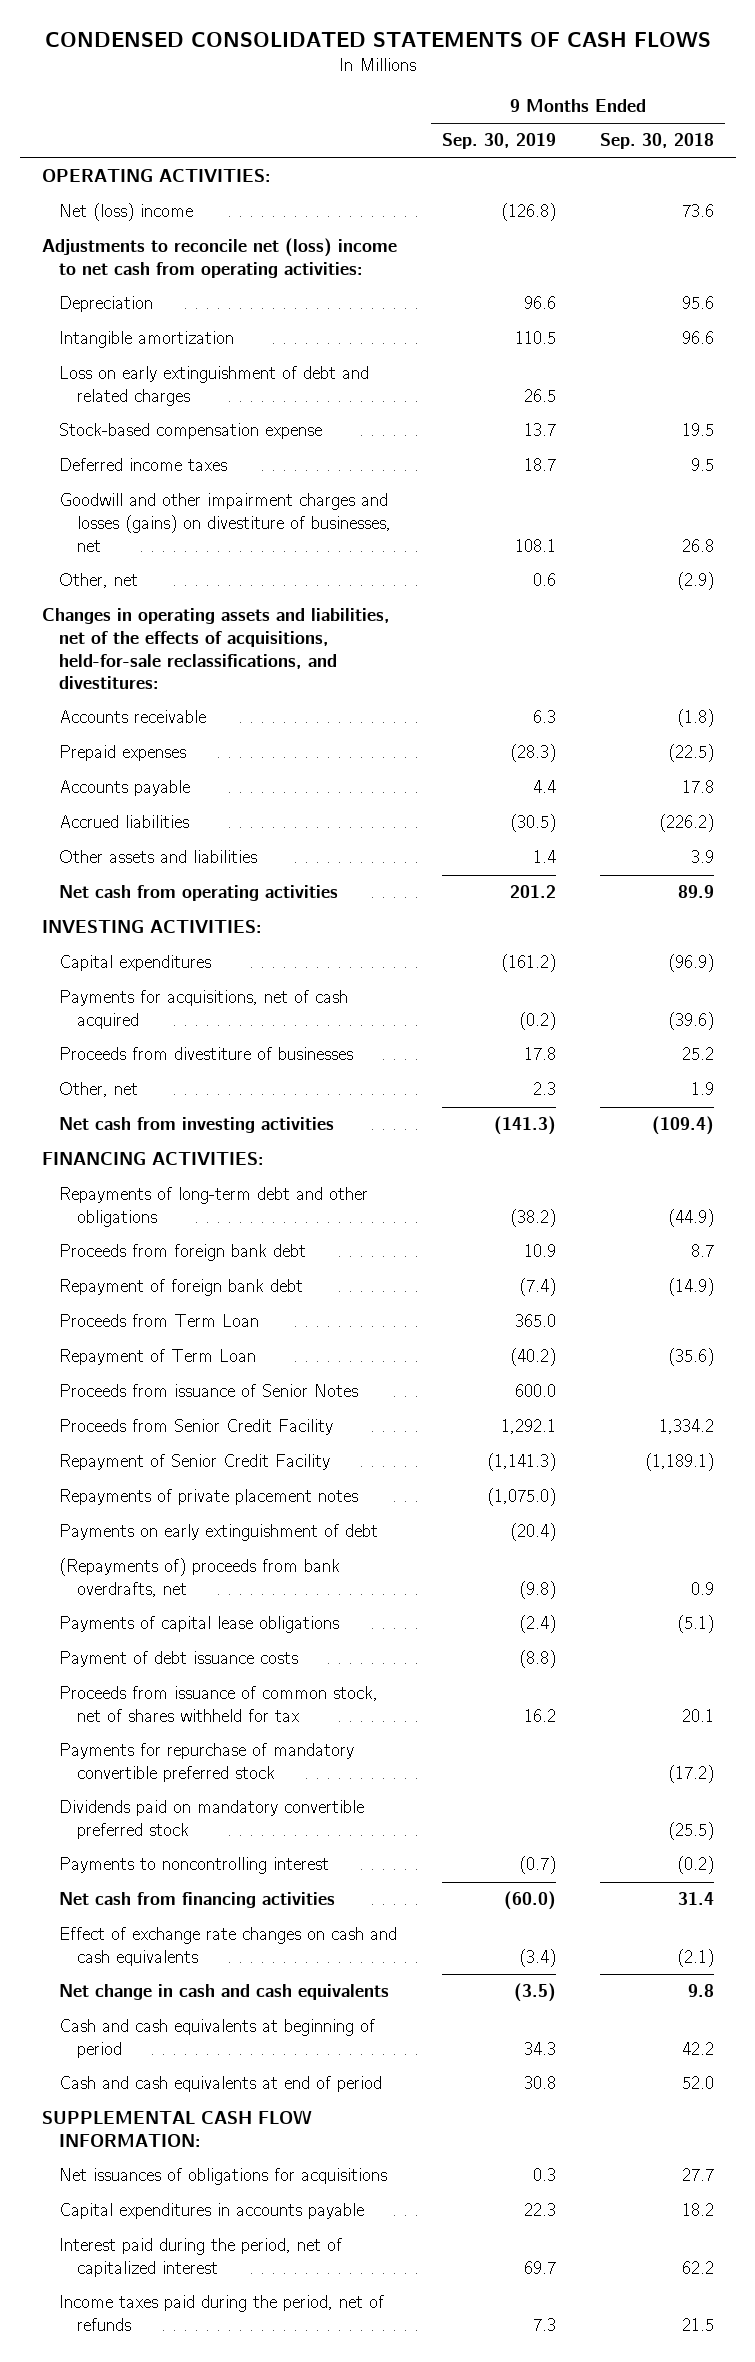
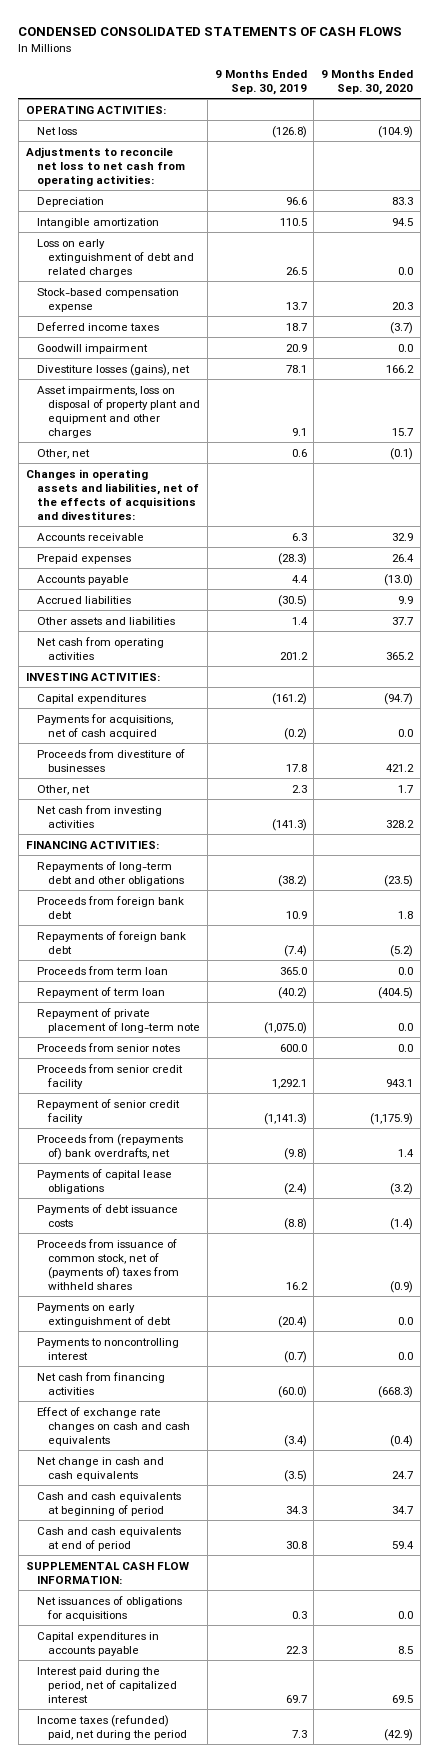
- | 9 Months Ended Sep. 30, 2019 | 9 Months Ended Sep. 30, 2018
+ | 9 Months Ended Sep. 30, 2019 | 9 Months Ended Sep. 30, 2020
- Net (loss) income | (126.8) | 73.6
- Adjustments to reconcile net (loss) income to net cash from operating activities:
+ Net loss | (126.8) | (104.9)
+ Adjustments to reconcile net loss to net cash from operating activities:
- Goodwill and other impairment charges and losses (gains) on divestiture of businesses, net | 108.1 | 26.8
+ Goodwill impairment | 20.9 | 0.0
+ Divestiture losses (gains), net | 78.1 | 166.2
+ Asset impairments, loss on disposal of property plant and equipment and other charges | 9.1 | 15.7
- Changes in operating assets and liabilities, net of the effects of acquisitions, held-for-sale reclassifications, and divestitures:
+ Changes in operating assets and liabilities, net of the effects of acquisitions and divestitures:
- Repayment of foreign bank debt | (7.4) | (14.9)
- Proceeds from Term Loan | 365.0 |
- Repayment of Term Loan | (40.2) | (35.6)
- Proceeds from issuance of Senior Notes | 600.0 |
- Proceeds from Senior Credit Facility | 1,292.1 | 1,334.2
- Repayment of Senior Credit Facility | (1,141.3) | (1,189.1)
- Repayments of private placement notes | (1,075.0) |
- (Repayments of) proceeds from bank overdrafts, net | (9.8) | 0.9
+ Repayments of foreign bank debt | (7.4) | (5.2)
+ Proceeds from term loan | 365.0 | 0.0
+ Repayment of term loan | (40.2) | (404.5)
+ Repayment of private placement of long-term note | (1,075.0) | 0.0
+ Proceeds from senior notes | 600.0 | 0.0
+ Proceeds from senior credit facility | 1,292.1 | 943.1
+ Repayment of senior credit facility | (1,141.3) | (1,175.9)
+ Proceeds from (repayments of) bank overdrafts, net | (9.8) | 1.4
- Payment of debt issuance costs | (8.8) |
- Proceeds from issuance of common stock, net of shares withheld for tax | 16.2 | 20.1
- Payments for repurchase of mandatory convertible preferred stock | | (17.2)
- Dividends paid on mandatory convertible preferred stock | | (25.5)
+ Payments of debt issuance costs | (8.8) | (1.4)
+ Proceeds from issuance of common stock, net of (payments of) taxes from withheld shares | 16.2 | (0.9)
moved down: Payments on early extinguishment of debt | (20.4) | 0.0
- Income taxes paid during the period, net of refunds | 7.3 | 21.5
+ Income taxes (refunded) paid, net during the period | 7.3 | (42.9)

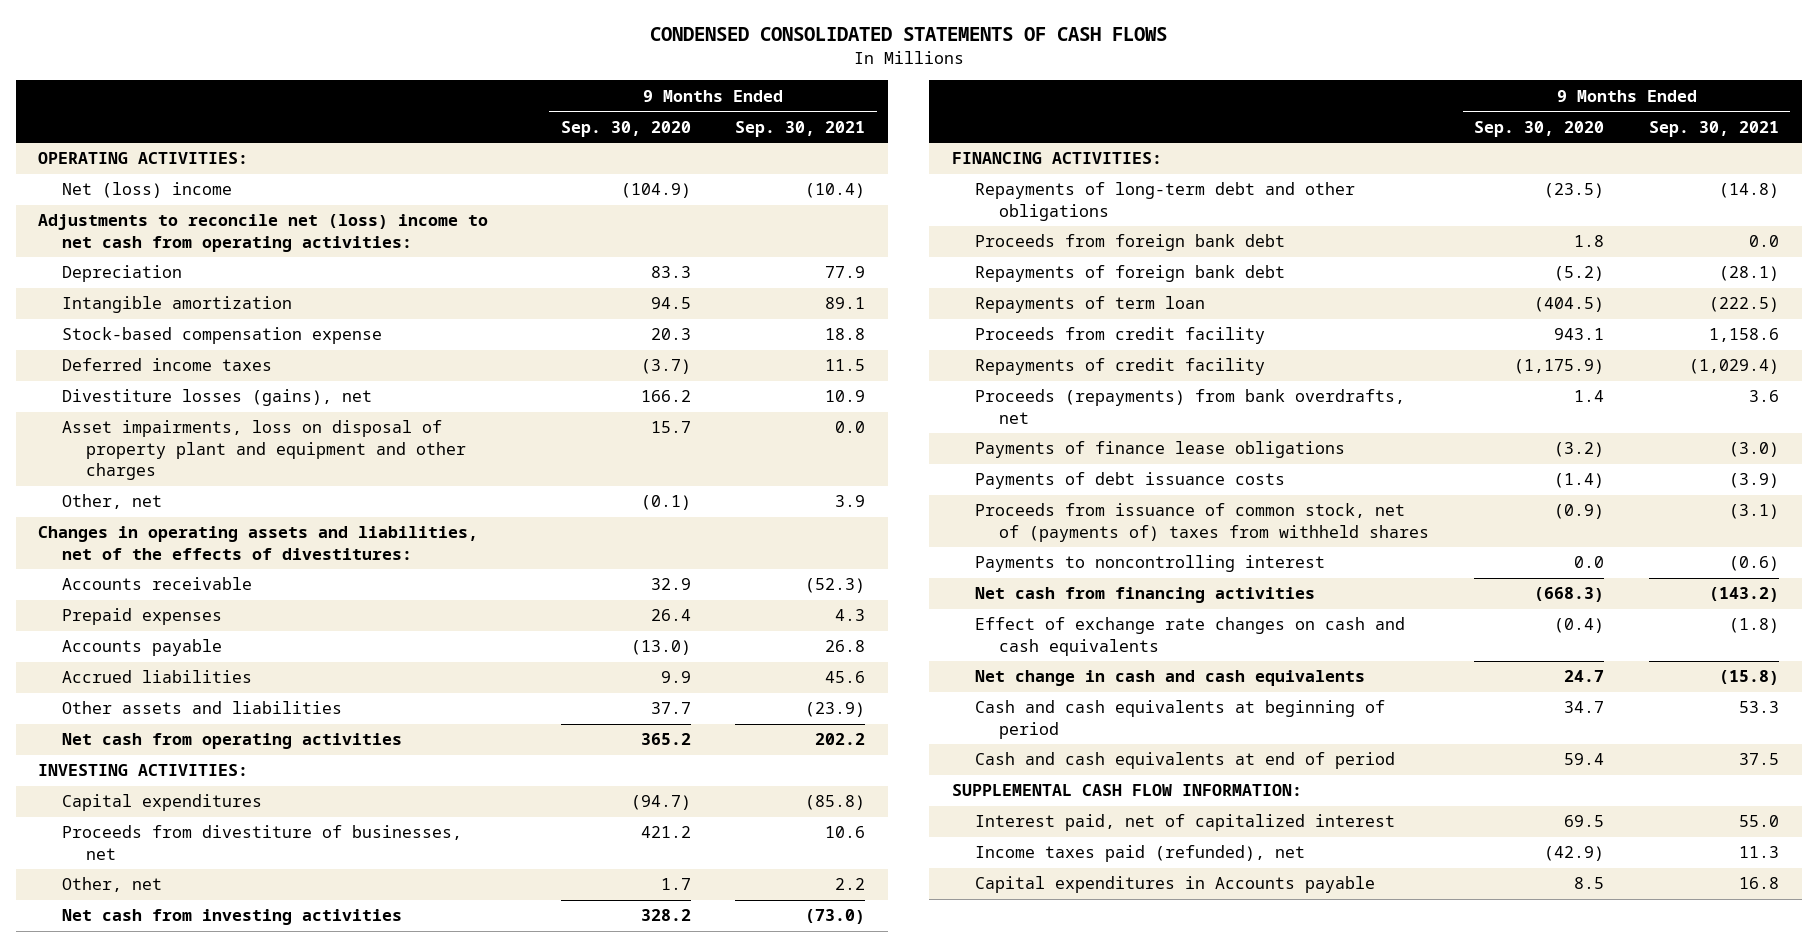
- | 9 Months Ended Sep. 30, 2019 | 9 Months Ended Sep. 30, 2020
+ | 9 Months Ended Sep. 30, 2020 | 9 Months Ended Sep. 30, 2021
- Net loss | (126.8) | (104.9)
- Adjustments to reconcile net loss to net cash from operating activities:
+ Net (loss) income | (104.9) | (10.4)
+ Adjustments to reconcile net (loss) income to net cash from operating activities:
- Loss on early extinguishment of debt and related charges | 26.5 | 0.0
- Goodwill impairment | 20.9 | 0.0
- Changes in operating assets and liabilities, net of the effects of acquisitions and divestitures:
+ Changes in operating assets and liabilities, net of the effects of divestitures:
- Payments for acquisitions, net of cash acquired | (0.2) | 0.0
- Proceeds from divestiture of businesses | 17.8 | 421.2
+ Proceeds from divestiture of businesses, net | 421.2 | 10.6
- Proceeds from term loan | 365.0 | 0.0
- Repayment of term loan | (40.2) | (404.5)
- Repayment of private placement of long-term note | (1,075.0) | 0.0
- Proceeds from senior notes | 600.0 | 0.0
- Proceeds from senior credit facility | 1,292.1 | 943.1
- Repayment of senior credit facility | (1,141.3) | (1,175.9)
- Proceeds from (repayments of) bank overdrafts, net | (9.8) | 1.4
- Payments of capital lease obligations | (2.4) | (3.2)
+ Repayments of term loan | (404.5) | (222.5)
+ Proceeds from credit facility | 943.1 | 1,158.6
+ Repayments of credit facility | (1,175.9) | (1,029.4)
+ Proceeds (repayments) from bank overdrafts, net | 1.4 | 3.6
+ Payments of finance lease obligations | (3.2) | (3.0)
- Payments on early extinguishment of debt | (20.4) | 0.0
- Net issuances of obligations for acquisitions | 0.3 | 0.0
- Capital expenditures in accounts payable | 22.3 | 8.5
- Interest paid during the period, net of capitalized interest | 69.7 | 69.5
- Income taxes (refunded) paid, net during the period | 7.3 | (42.9)
+ Interest paid, net of capitalized interest | 69.5 | 55.0
+ Income taxes paid (refunded), net | (42.9) | 11.3
+ Capital expenditures in Accounts payable | 8.5 | 16.8

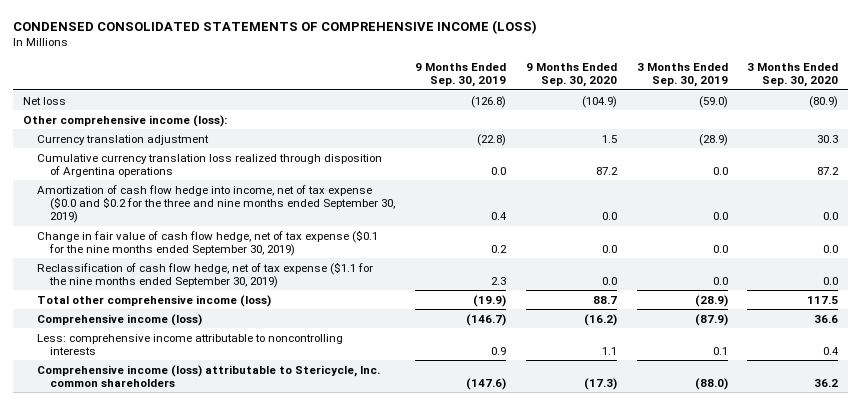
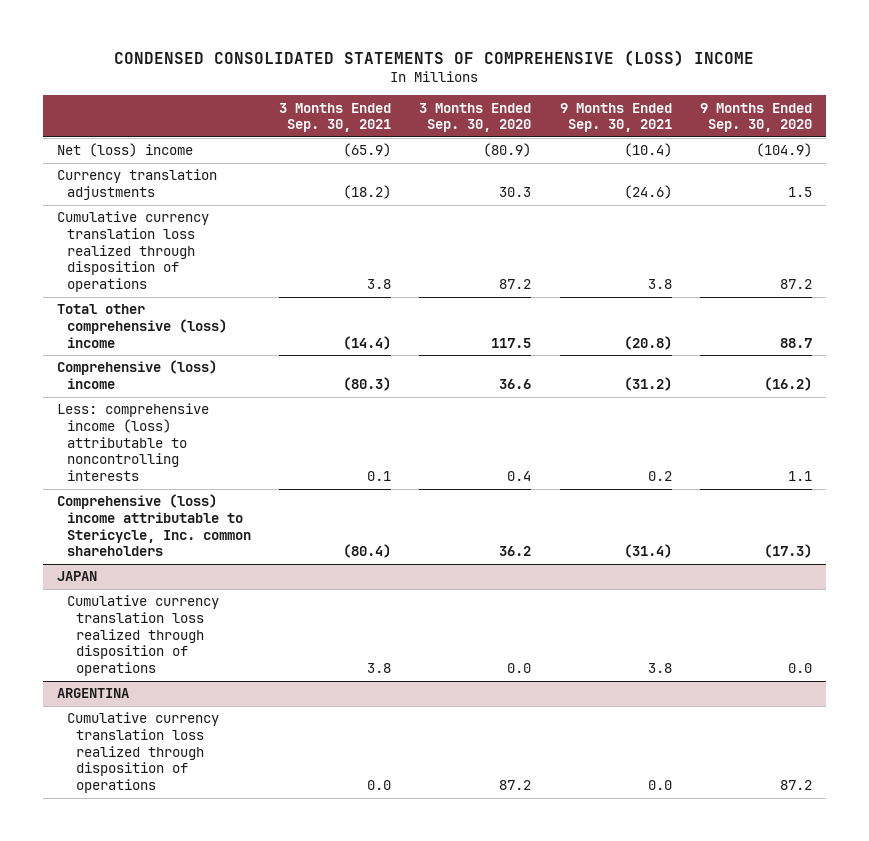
- CONDENSED CONSOLIDATED STATEMENTS OF COMPREHENSIVE INCOME (LOSS)
+ CONDENSED CONSOLIDATED STATEMENTS OF COMPREHENSIVE (LOSS) INCOME
- | 9 Months Ended Sep. 30, 2019 | 9 Months Ended Sep. 30, 2020 | 3 Months Ended Sep. 30, 2019 | 3 Months Ended Sep. 30, 2020
+ | 3 Months Ended Sep. 30, 2021 | 3 Months Ended Sep. 30, 2020 | 9 Months Ended Sep. 30, 2021 | 9 Months Ended Sep. 30, 2020
- Net loss | (126.8) | (104.9) | (59.0) | (80.9)
- Other comprehensive income (loss):
- Currency translation adjustment | (22.8) | 1.5 | (28.9) | 30.3
- Cumulative currency translation loss realized through disposition of Argentina operations | 0.0 | 87.2 | 0.0 | 87.2
- Amortization of cash flow hedge into income, net of tax expense ($0.0 and $0.2 for the three and nine months ended September 30, 2019) | 0.4 | 0.0 | 0.0 | 0.0
- Change in fair value of cash flow hedge, net of tax expense ($0.1 for the nine months ended September 30, 2019) | 0.2 | 0.0 | 0.0 | 0.0
- Reclassification of cash flow hedge, net of tax expense ($1.1 for the nine months ended September 30, 2019) | 2.3 | 0.0 | 0.0 | 0.0
- Total other comprehensive income (loss) | (19.9) | 88.7 | (28.9) | 117.5
- Comprehensive income (loss) | (146.7) | (16.2) | (87.9) | 36.6
- Less: comprehensive income attributable to noncontrolling interests | 0.9 | 1.1 | 0.1 | 0.4
- Comprehensive income (loss) attributable to Stericycle, Inc. common shareholders | (147.6) | (17.3) | (88.0) | 36.2
+ Net (loss) income | (65.9) | (80.9) | (10.4) | (104.9)
+ Currency translation adjustments | (18.2) | 30.3 | (24.6) | 1.5
+ Cumulative currency translation loss realized through disposition of operations | 3.8 | 87.2 | 3.8 | 87.2
+ Total other comprehensive (loss) income | (14.4) | 117.5 | (20.8) | 88.7
+ Comprehensive (loss) income | (80.3) | 36.6 | (31.2) | (16.2)
+ Less: comprehensive income (loss) attributable to noncontrolling interests | 0.1 | 0.4 | 0.2 | 1.1
+ Comprehensive (loss) income attributable to Stericycle, Inc. common shareholders | (80.4) | 36.2 | (31.4) | (17.3)
+ JAPAN
+ Cumulative currency translation loss realized through disposition of operations | 3.8 | 0.0 | 3.8 | 0.0
+ ARGENTINA
+ Cumulative currency translation loss realized through disposition of operations | 0.0 | 87.2 | 0.0 | 87.2

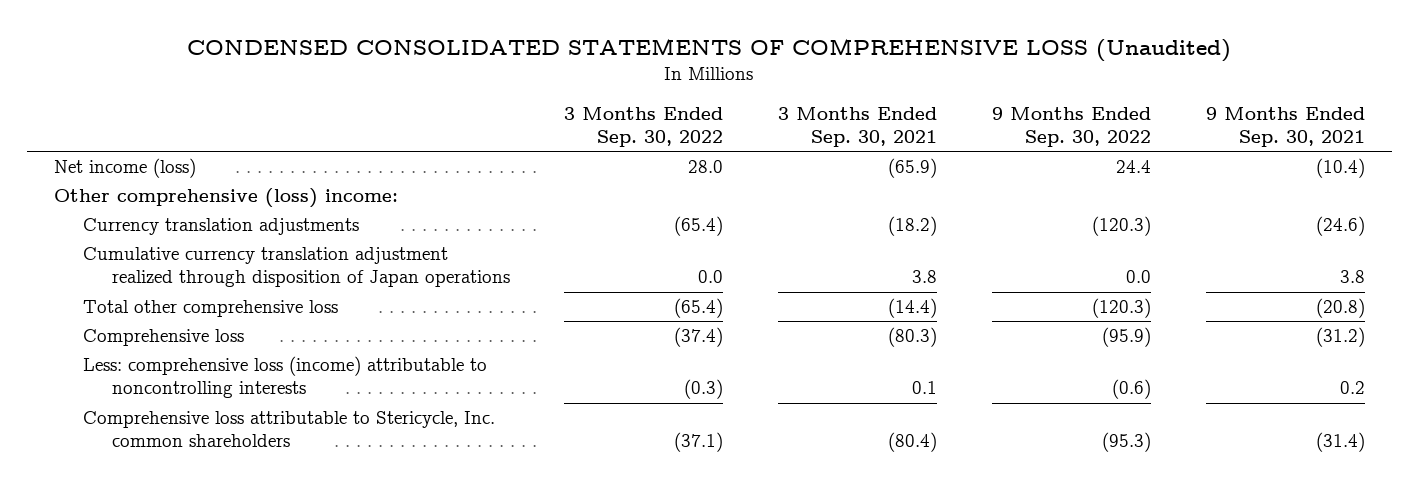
- CONDENSED CONSOLIDATED STATEMENTS OF COMPREHENSIVE (LOSS) INCOME
+ CONDENSED CONSOLIDATED STATEMENTS OF COMPREHENSIVE LOSS (Unaudited)
- | 3 Months Ended Sep. 30, 2021 | 3 Months Ended Sep. 30, 2020 | 9 Months Ended Sep. 30, 2021 | 9 Months Ended Sep. 30, 2020
+ | 3 Months Ended Sep. 30, 2022 | 3 Months Ended Sep. 30, 2021 | 9 Months Ended Sep. 30, 2022 | 9 Months Ended Sep. 30, 2021
- Net (loss) income | (65.9) | (80.9) | (10.4) | (104.9)
+ Net income (loss) | 28.0 | (65.9) | 24.4 | (10.4)
+ Other comprehensive (loss) income:
- Cumulative currency translation loss realized through disposition of operations | 3.8 | 87.2 | 3.8 | 87.2
- Total other comprehensive (loss) income | (14.4) | 117.5 | (20.8) | 88.7
- Comprehensive (loss) income | (80.3) | 36.6 | (31.2) | (16.2)
- Less: comprehensive income (loss) attributable to noncontrolling interests | 0.1 | 0.4 | 0.2 | 1.1
- Comprehensive (loss) income attributable to Stericycle, Inc. common shareholders | (80.4) | 36.2 | (31.4) | (17.3)
- JAPAN
- Cumulative currency translation loss realized through disposition of operations | 3.8 | 0.0 | 3.8 | 0.0
- ARGENTINA
- Cumulative currency translation loss realized through disposition of operations | 0.0 | 87.2 | 0.0 | 87.2
+ Cumulative currency translation adjustment realized through disposition of Japan operations | 0.0 | 3.8 | 0.0 | 3.8
+ Total other comprehensive loss | (65.4) | (14.4) | (120.3) | (20.8)
+ Comprehensive loss | (37.4) | (80.3) | (95.9) | (31.2)
+ Less: comprehensive loss (income) attributable to noncontrolling interests | (0.3) | 0.1 | (0.6) | 0.2
+ Comprehensive loss attributable to Stericycle, Inc. common shareholders | (37.1) | (80.4) | (95.3) | (31.4)

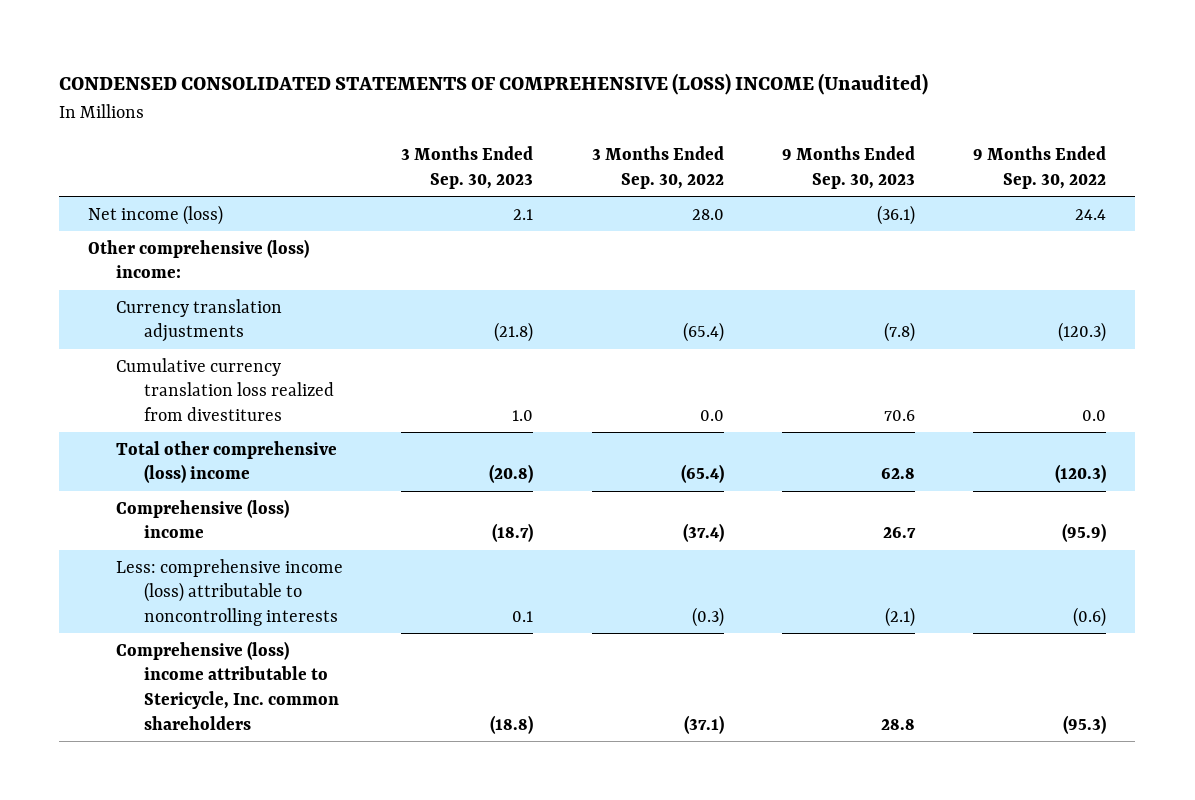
- CONDENSED CONSOLIDATED STATEMENTS OF COMPREHENSIVE LOSS (Unaudited)
+ CONDENSED CONSOLIDATED STATEMENTS OF COMPREHENSIVE (LOSS) INCOME (Unaudited)
- | 3 Months Ended Sep. 30, 2022 | 3 Months Ended Sep. 30, 2021 | 9 Months Ended Sep. 30, 2022 | 9 Months Ended Sep. 30, 2021
+ | 3 Months Ended Sep. 30, 2023 | 3 Months Ended Sep. 30, 2022 | 9 Months Ended Sep. 30, 2023 | 9 Months Ended Sep. 30, 2022
- Cumulative currency translation adjustment realized through disposition of Japan operations | 0.0 | 3.8 | 0.0 | 3.8
- Total other comprehensive loss | (65.4) | (14.4) | (120.3) | (20.8)
- Comprehensive loss | (37.4) | (80.3) | (95.9) | (31.2)
- Less: comprehensive loss (income) attributable to noncontrolling interests | (0.3) | 0.1 | (0.6) | 0.2
- Comprehensive loss attributable to Stericycle, Inc. common shareholders | (37.1) | (80.4) | (95.3) | (31.4)
+ Cumulative currency translation loss realized from divestitures | 1.0 | 0.0 | 70.6 | 0.0
+ Total other comprehensive (loss) income | (20.8) | (65.4) | 62.8 | (120.3)
+ Comprehensive (loss) income | (18.7) | (37.4) | 26.7 | (95.9)
+ Less: comprehensive income (loss) attributable to noncontrolling interests | 0.1 | (0.3) | (2.1) | (0.6)
+ Comprehensive (loss) income attributable to Stericycle, Inc. common shareholders | (18.8) | (37.1) | 28.8 | (95.3)

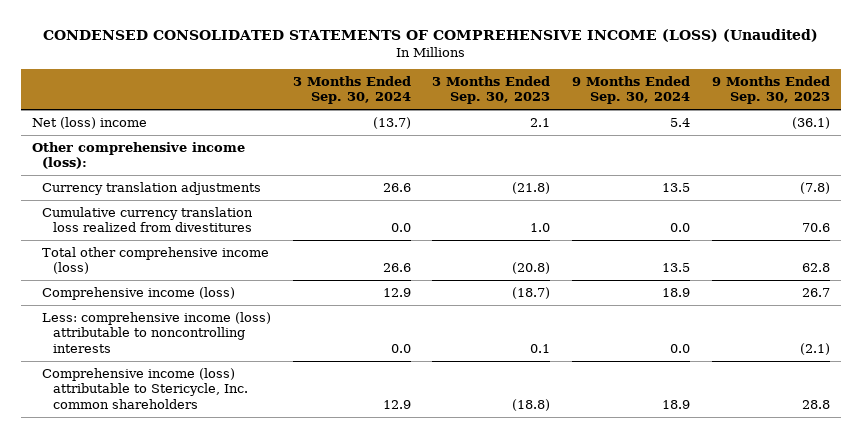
- CONDENSED CONSOLIDATED STATEMENTS OF COMPREHENSIVE (LOSS) INCOME (Unaudited)
+ CONDENSED CONSOLIDATED STATEMENTS OF COMPREHENSIVE INCOME (LOSS) (Unaudited)
- | 3 Months Ended Sep. 30, 2023 | 3 Months Ended Sep. 30, 2022 | 9 Months Ended Sep. 30, 2023 | 9 Months Ended Sep. 30, 2022
+ | 3 Months Ended Sep. 30, 2024 | 3 Months Ended Sep. 30, 2023 | 9 Months Ended Sep. 30, 2024 | 9 Months Ended Sep. 30, 2023
- Net income (loss) | 2.1 | 28.0 | (36.1) | 24.4
- Other comprehensive (loss) income:
+ Net (loss) income | (13.7) | 2.1 | 5.4 | (36.1)
+ Other comprehensive income (loss):
- Total other comprehensive (loss) income | (20.8) | (65.4) | 62.8 | (120.3)
- Comprehensive (loss) income | (18.7) | (37.4) | 26.7 | (95.9)
+ Total other comprehensive income (loss) | 26.6 | (20.8) | 13.5 | 62.8
+ Comprehensive income (loss) | 12.9 | (18.7) | 18.9 | 26.7
- Comprehensive (loss) income attributable to Stericycle, Inc. common shareholders | (18.8) | (37.1) | 28.8 | (95.3)
+ Comprehensive income (loss) attributable to Stericycle, Inc. common shareholders | 12.9 | (18.8) | 18.9 | 28.8

